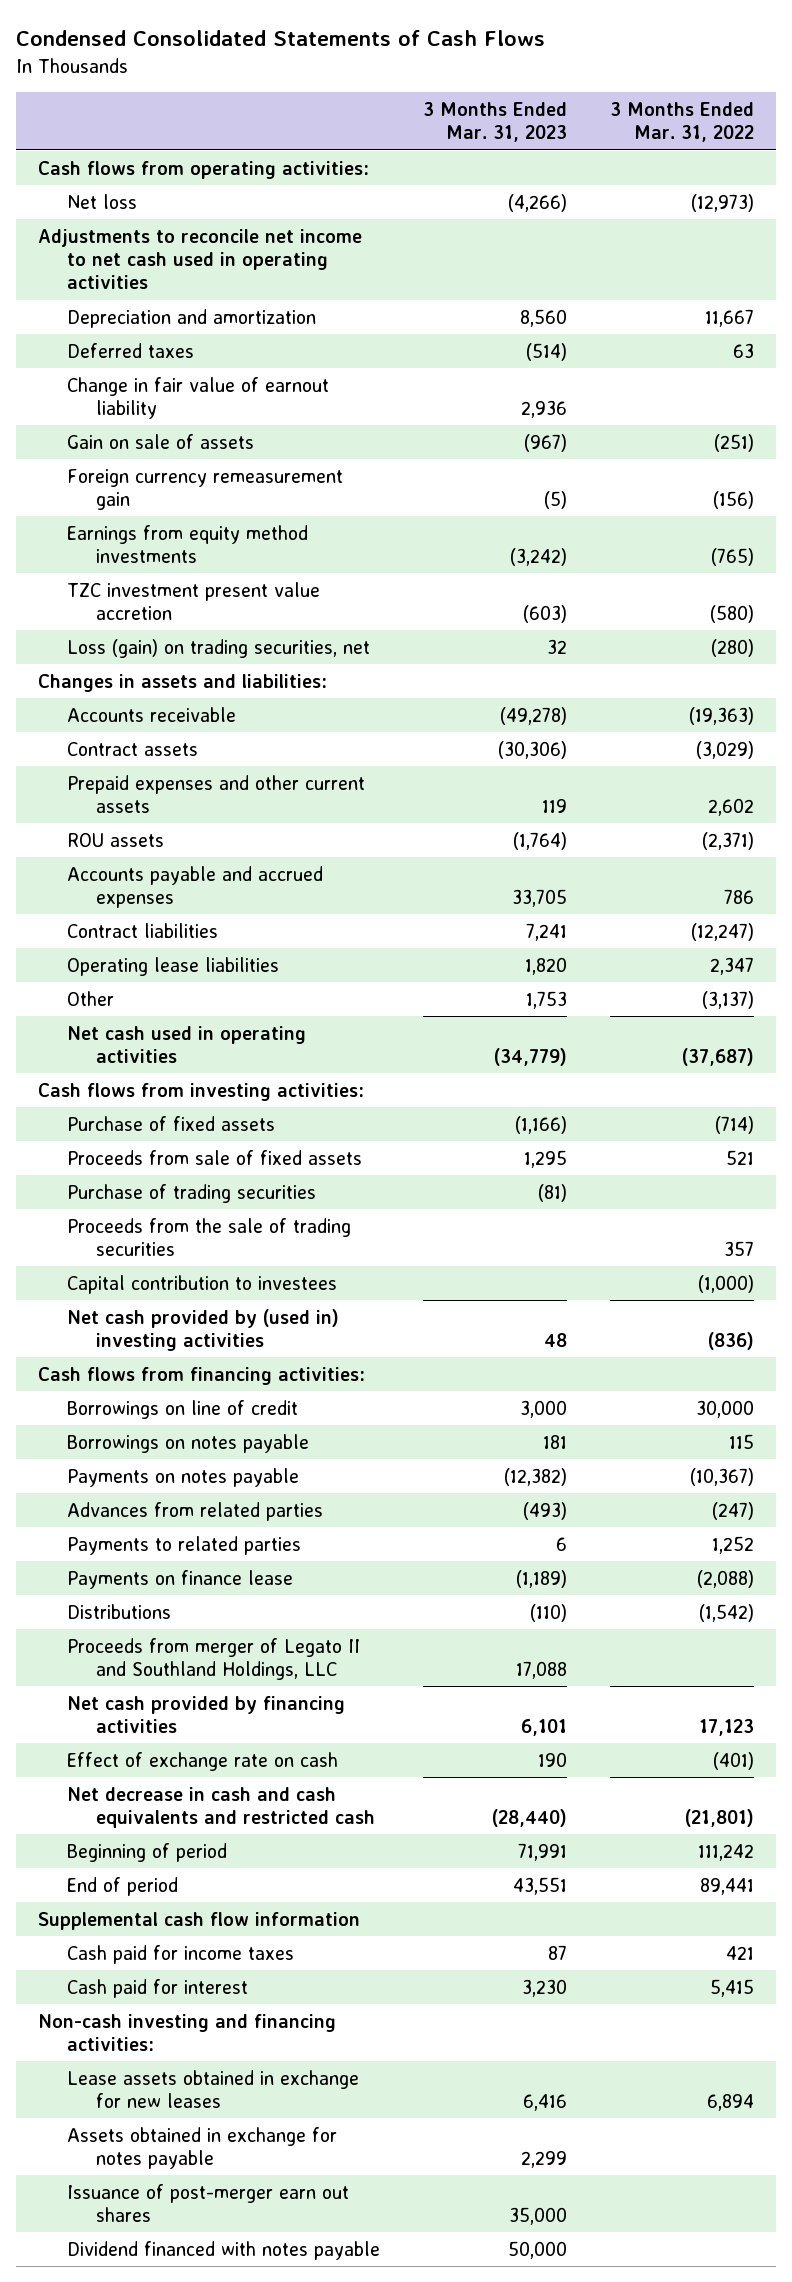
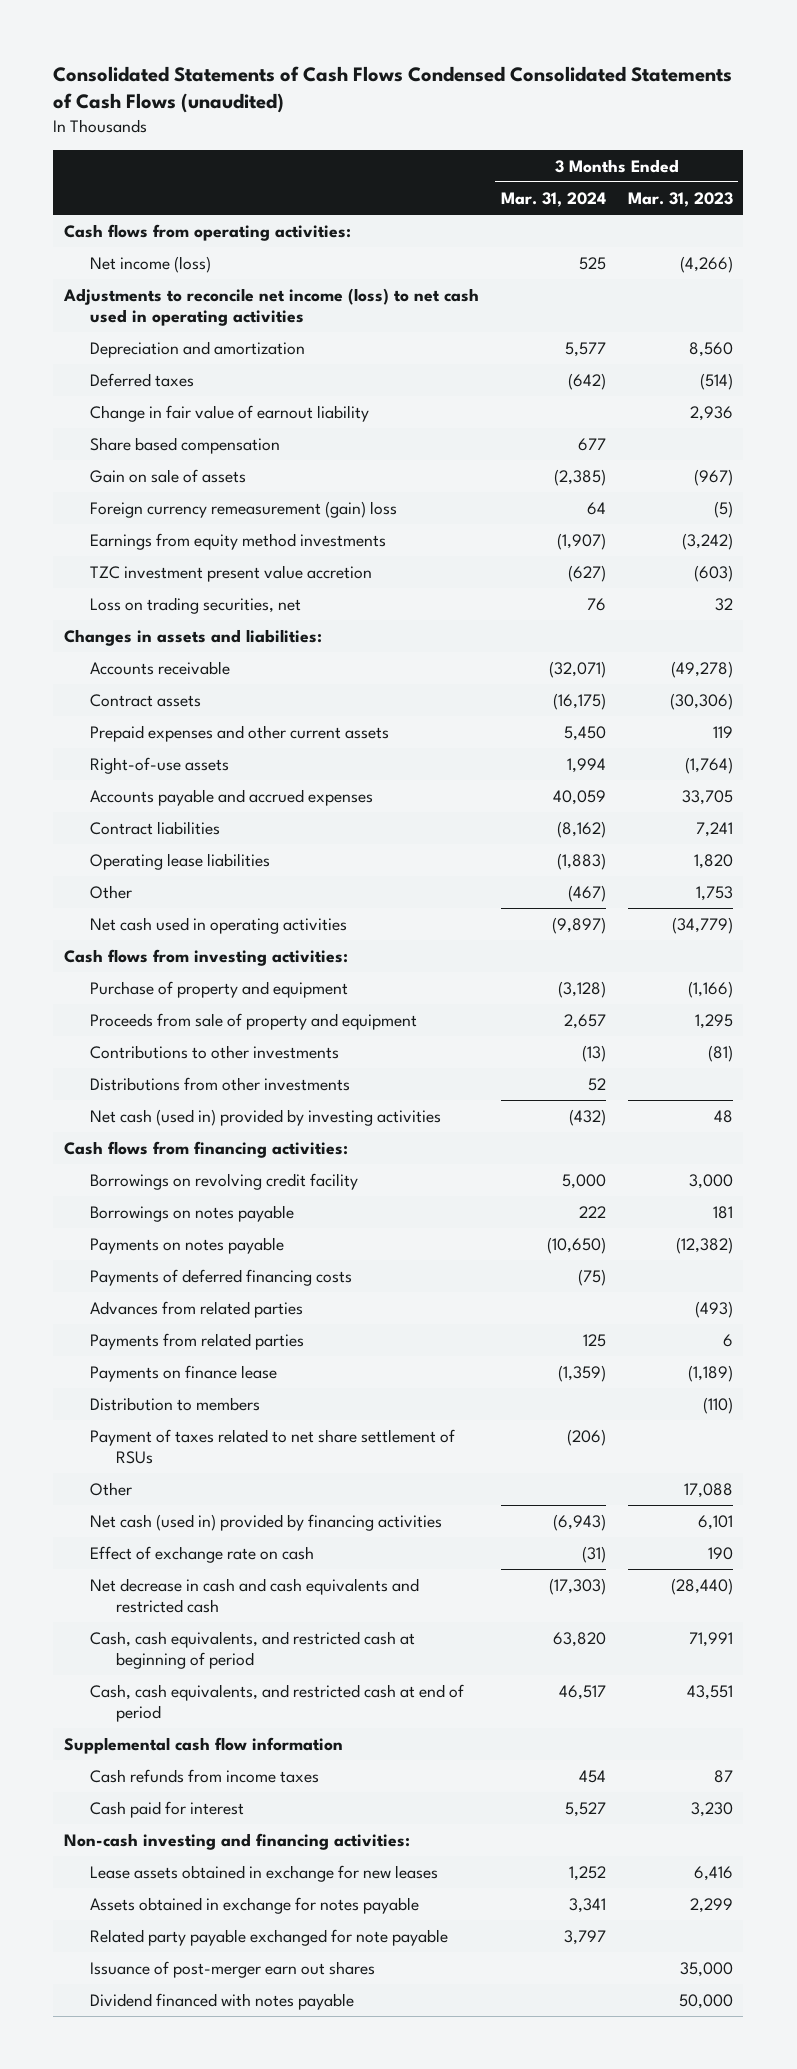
- Condensed Consolidated Statements of Cash Flows
+ Consolidated Statements of Cash Flows Condensed Consolidated Statements of Cash Flows (unaudited)
- | 3 Months Ended Mar. 31, 2023 | 3 Months Ended Mar. 31, 2022
+ | 3 Months Ended Mar. 31, 2024 | 3 Months Ended Mar. 31, 2023
- Net loss | (4,266) | (12,973)
- Adjustments to reconcile net income to net cash used in operating activities
+ Net income (loss) | 525 | (4,266)
+ Adjustments to reconcile net income (loss) to net cash used in operating activities
+ Share based compensation | 677 |
- Foreign currency remeasurement gain | (5) | (156)
+ Foreign currency remeasurement (gain) loss | 64 | (5)
- Loss (gain) on trading securities, net | 32 | (280)
+ Loss on trading securities, net | 76 | 32
- ROU assets | (1,764) | (2,371)
+ Right-of-use assets | 1,994 | (1,764)
- Purchase of fixed assets | (1,166) | (714)
- Proceeds from sale of fixed assets | 1,295 | 521
- Purchase of trading securities | (81) |
- Proceeds from the sale of trading securities | | 357
- Capital contribution to investees | | (1,000)
- Net cash provided by (used in) investing activities | 48 | (836)
+ Purchase of property and equipment | (3,128) | (1,166)
+ Proceeds from sale of property and equipment | 2,657 | 1,295
+ Contributions to other investments | (13) | (81)
+ Distributions from other investments | 52 |
+ Net cash (used in) provided by investing activities | (432) | 48
- Borrowings on line of credit | 3,000 | 30,000
+ Borrowings on revolving credit facility | 5,000 | 3,000
+ Payments of deferred financing costs | (75) |
- Payments to related parties | 6 | 1,252
+ Payments from related parties | 125 | 6
- Distributions | (110) | (1,542)
- Proceeds from merger of Legato II and Southland Holdings, LLC | 17,088 |
- Net cash provided by financing activities | 6,101 | 17,123
+ Distribution to members | | (110)
+ Payment of taxes related to net share settlement of RSUs | (206) |
+ Other | | 17,088
+ Net cash (used in) provided by financing activities | (6,943) | 6,101
- Beginning of period | 71,991 | 111,242
- End of period | 43,551 | 89,441
+ Cash, cash equivalents, and restricted cash at beginning of period | 63,820 | 71,991
+ Cash, cash equivalents, and restricted cash at end of period | 46,517 | 43,551
- Cash paid for income taxes | 87 | 421
+ Cash refunds from income taxes | 454 | 87
+ Related party payable exchanged for note payable | 3,797 |

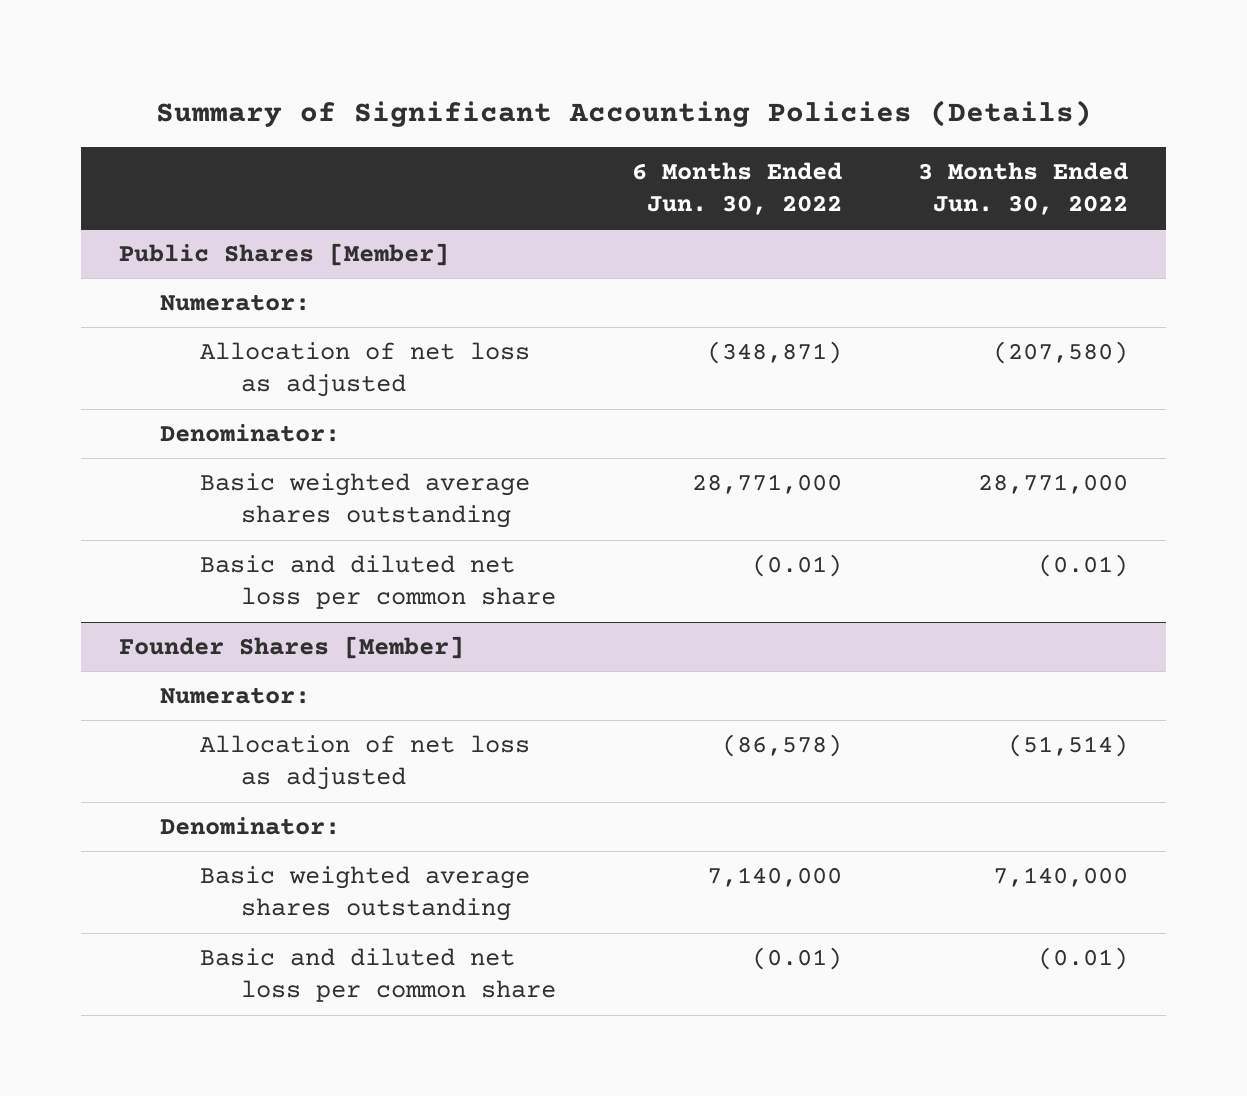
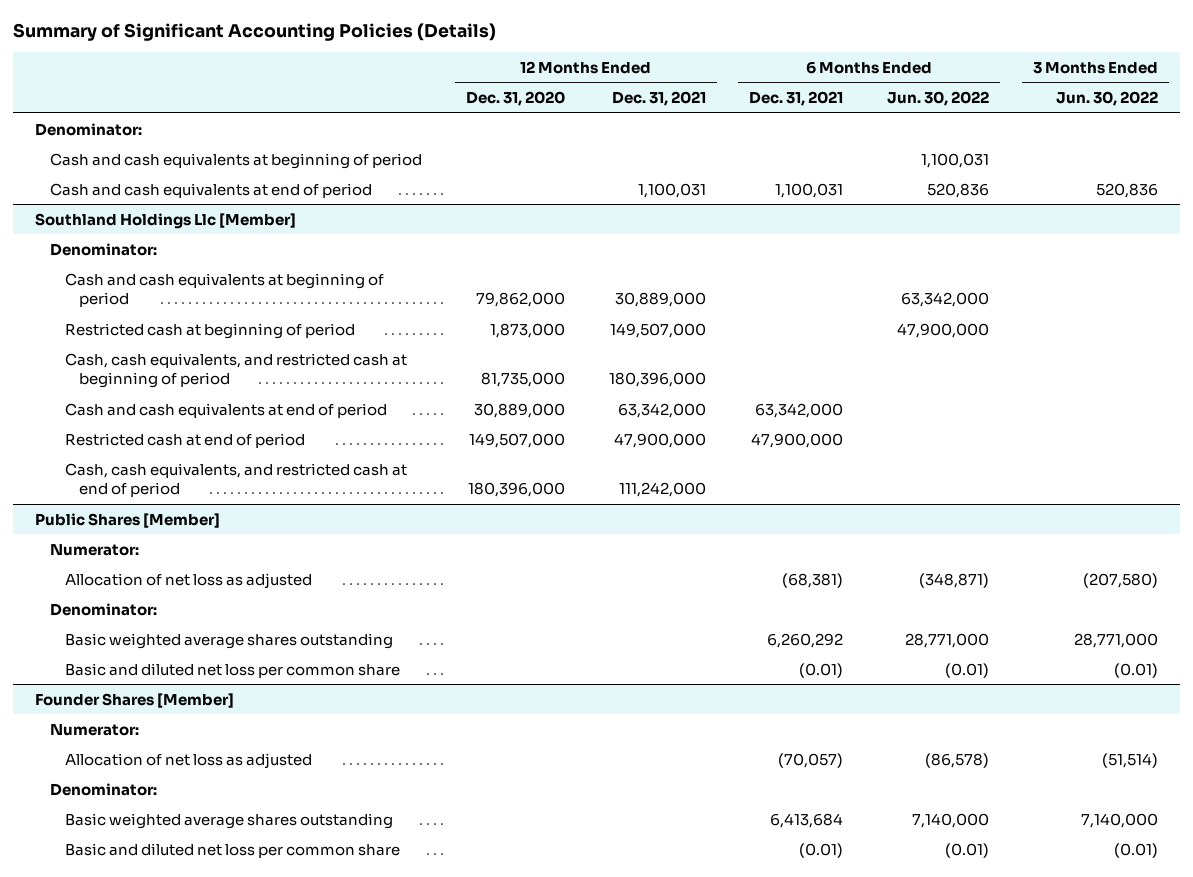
- | 6 Months Ended Jun. 30, 2022 | 3 Months Ended Jun. 30, 2022
+ | 12 Months Ended Dec. 31, 2020 | 12 Months Ended Dec. 31, 2021 | 6 Months Ended Dec. 31, 2021 | 6 Months Ended Jun. 30, 2022 | 3 Months Ended Jun. 30, 2022
+ Denominator:
+ Cash and cash equivalents at beginning of period | | | | 1,100,031 |
+ Cash and cash equivalents at end of period | | 1,100,031 | 1,100,031 | 520,836 | 520,836
+ Southland Holdings Llc [Member]
+ Denominator:
+ Cash and cash equivalents at beginning of period | 79,862,000 | 30,889,000 | | 63,342,000 |
+ Restricted cash at beginning of period | 1,873,000 | 149,507,000 | | 47,900,000 |
+ Cash, cash equivalents, and restricted cash at beginning of period | 81,735,000 | 180,396,000 | | |
+ Cash and cash equivalents at end of period | 30,889,000 | 63,342,000 | 63,342,000 | |
+ Restricted cash at end of period | 149,507,000 | 47,900,000 | 47,900,000 | |
+ Cash, cash equivalents, and restricted cash at end of period | 180,396,000 | 111,242,000 | | |

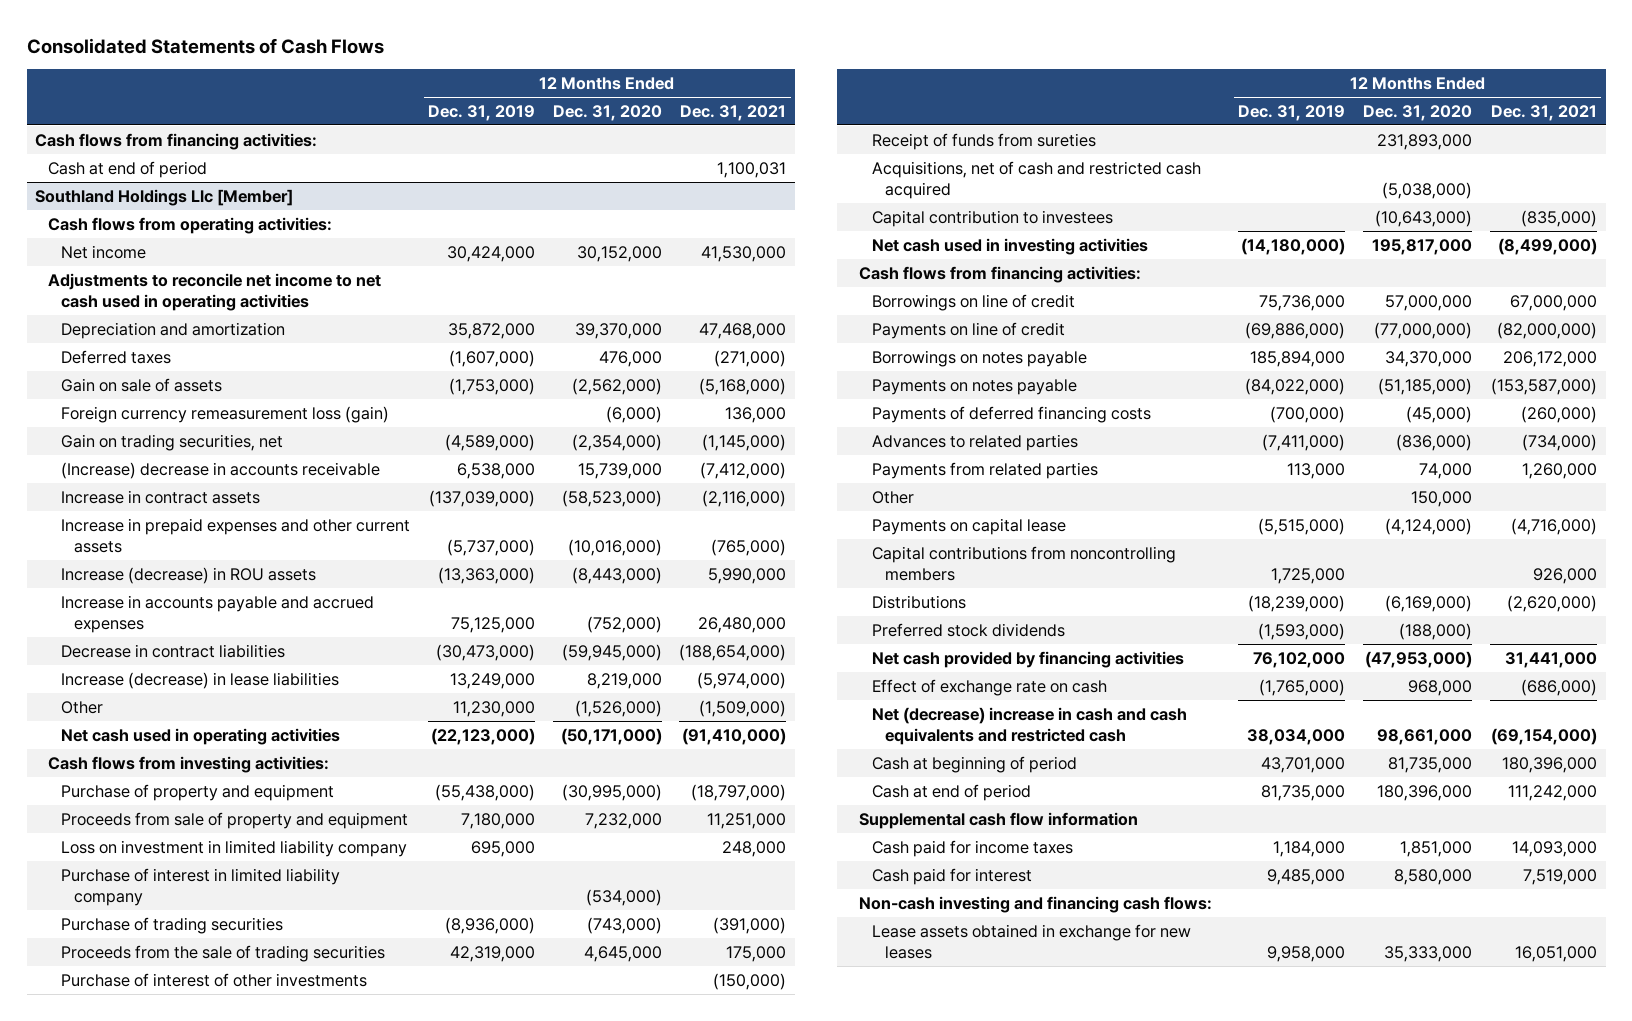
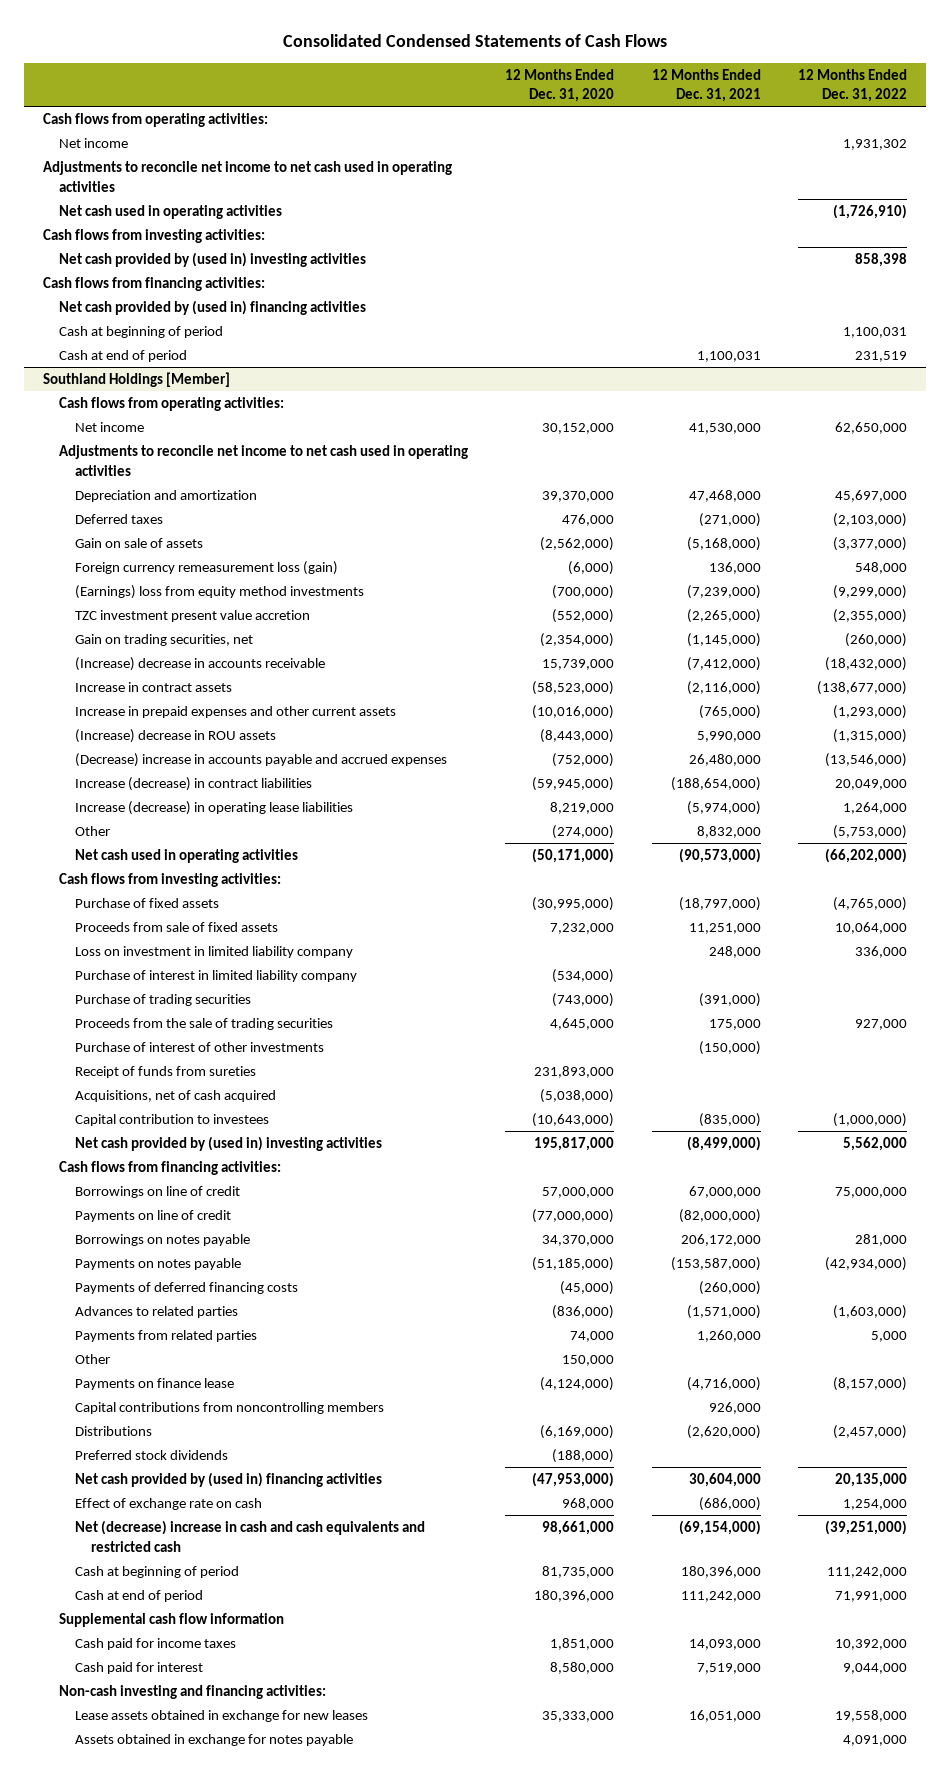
- Consolidated Statements of Cash Flows
+ Consolidated Condensed Statements of Cash Flows
- | 12 Months Ended Dec. 31, 2019 | 12 Months Ended Dec. 31, 2020 | 12 Months Ended Dec. 31, 2021
+ | 12 Months Ended Dec. 31, 2020 | 12 Months Ended Dec. 31, 2021 | 12 Months Ended Dec. 31, 2022
+ Cash flows from operating activities:
+ Net income | | | 1,931,302
+ Adjustments to reconcile net income to net cash used in operating activities
+ Net cash used in operating activities | | | (1,726,910)
+ Cash flows from investing activities:
+ Net cash provided by (used in) investing activities | | | 858,398
+ Net cash provided by (used in) financing activities
+ Cash at beginning of period | | | 1,100,031
- Southland Holdings Llc [Member]
+ Southland Holdings [Member]
+ (Earnings) loss from equity method investments | (700,000) | (7,239,000) | (9,299,000)
+ TZC investment present value accretion | (552,000) | (2,265,000) | (2,355,000)
- Increase (decrease) in ROU assets | (13,363,000) | (8,443,000) | 5,990,000
- Increase in accounts payable and accrued expenses | 75,125,000 | (752,000) | 26,480,000
- Decrease in contract liabilities | (30,473,000) | (59,945,000) | (188,654,000)
- Increase (decrease) in lease liabilities | 13,249,000 | 8,219,000 | (5,974,000)
- Other | 11,230,000 | (1,526,000) | (1,509,000)
- Net cash used in operating activities | (22,123,000) | (50,171,000) | (91,410,000)
+ (Increase) decrease in ROU assets | (8,443,000) | 5,990,000 | (1,315,000)
+ (Decrease) increase in accounts payable and accrued expenses | (752,000) | 26,480,000 | (13,546,000)
+ Increase (decrease) in contract liabilities | (59,945,000) | (188,654,000) | 20,049,000
+ Increase (decrease) in operating lease liabilities | 8,219,000 | (5,974,000) | 1,264,000
+ Other | (274,000) | 8,832,000 | (5,753,000)
+ Net cash used in operating activities | (50,171,000) | (90,573,000) | (66,202,000)
- Purchase of property and equipment | (55,438,000) | (30,995,000) | (18,797,000)
- Proceeds from sale of property and equipment | 7,180,000 | 7,232,000 | 11,251,000
+ Purchase of fixed assets | (30,995,000) | (18,797,000) | (4,765,000)
+ Proceeds from sale of fixed assets | 7,232,000 | 11,251,000 | 10,064,000
- Acquisitions, net of cash and restricted cash acquired | | (5,038,000) |
+ Acquisitions, net of cash acquired | (5,038,000) | |
- Net cash used in investing activities | (14,180,000) | 195,817,000 | (8,499,000)
+ Net cash provided by (used in) investing activities | 195,817,000 | (8,499,000) | 5,562,000
- Advances to related parties | (7,411,000) | (836,000) | (734,000)
+ Advances to related parties | (836,000) | (1,571,000) | (1,603,000)
- Payments on capital lease | (5,515,000) | (4,124,000) | (4,716,000)
+ Payments on finance lease | (4,124,000) | (4,716,000) | (8,157,000)
- Net cash provided by financing activities | 76,102,000 | (47,953,000) | 31,441,000
+ Net cash provided by (used in) financing activities | (47,953,000) | 30,604,000 | 20,135,000
- Non-cash investing and financing cash flows:
+ Non-cash investing and financing activities:
+ Assets obtained in exchange for notes payable | | | 4,091,000

